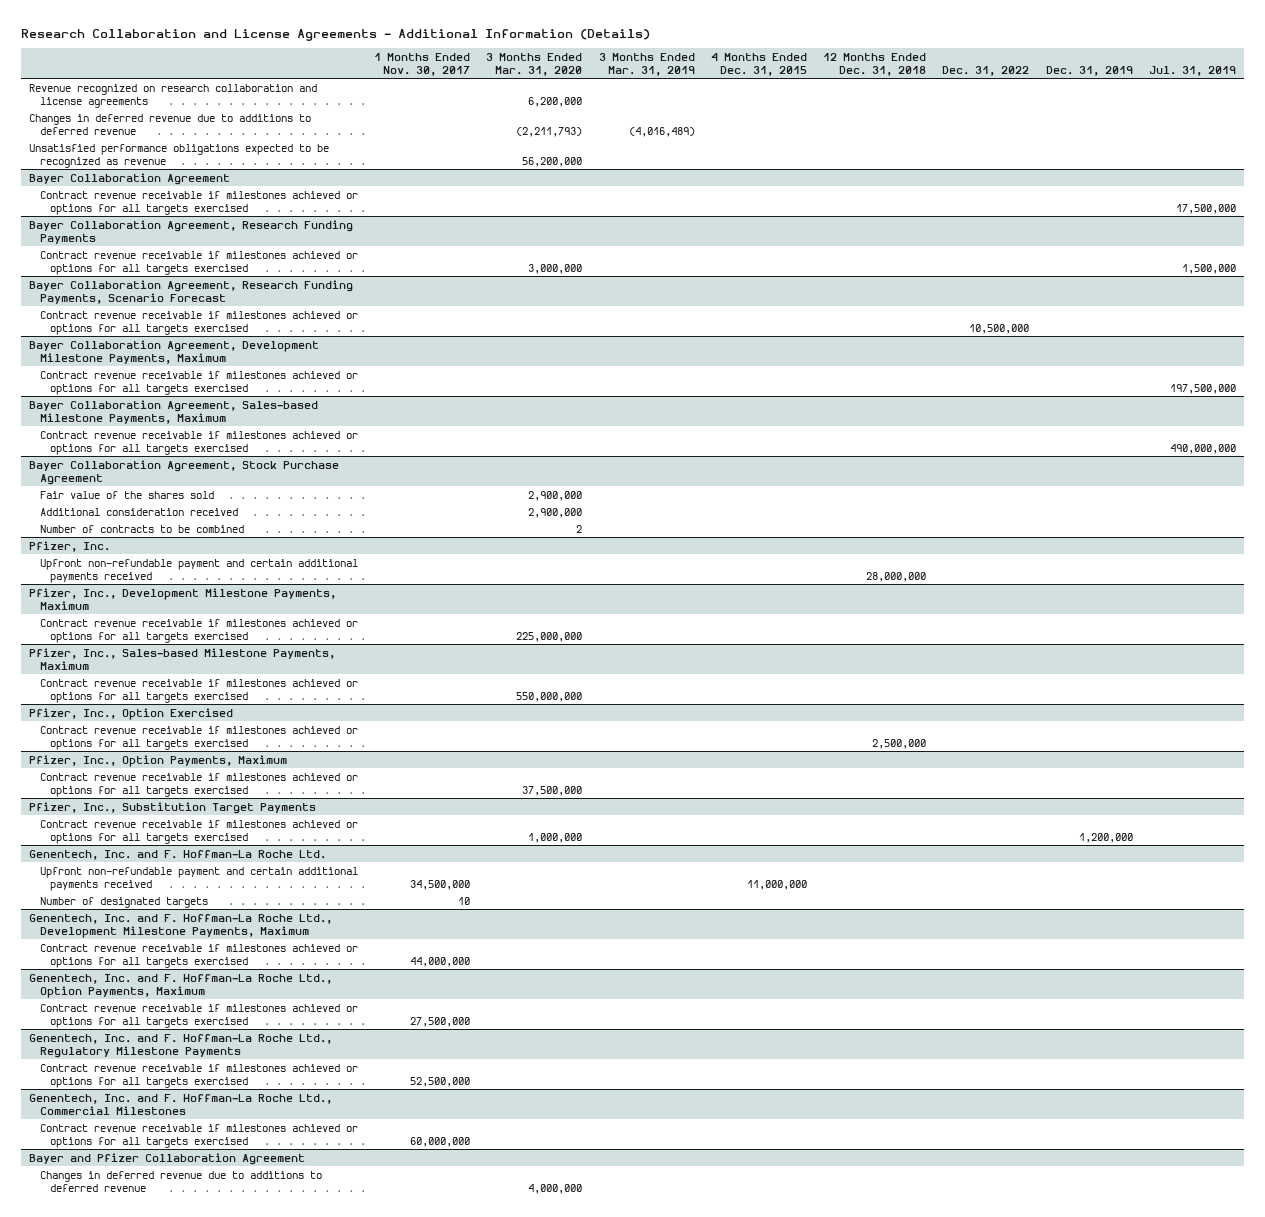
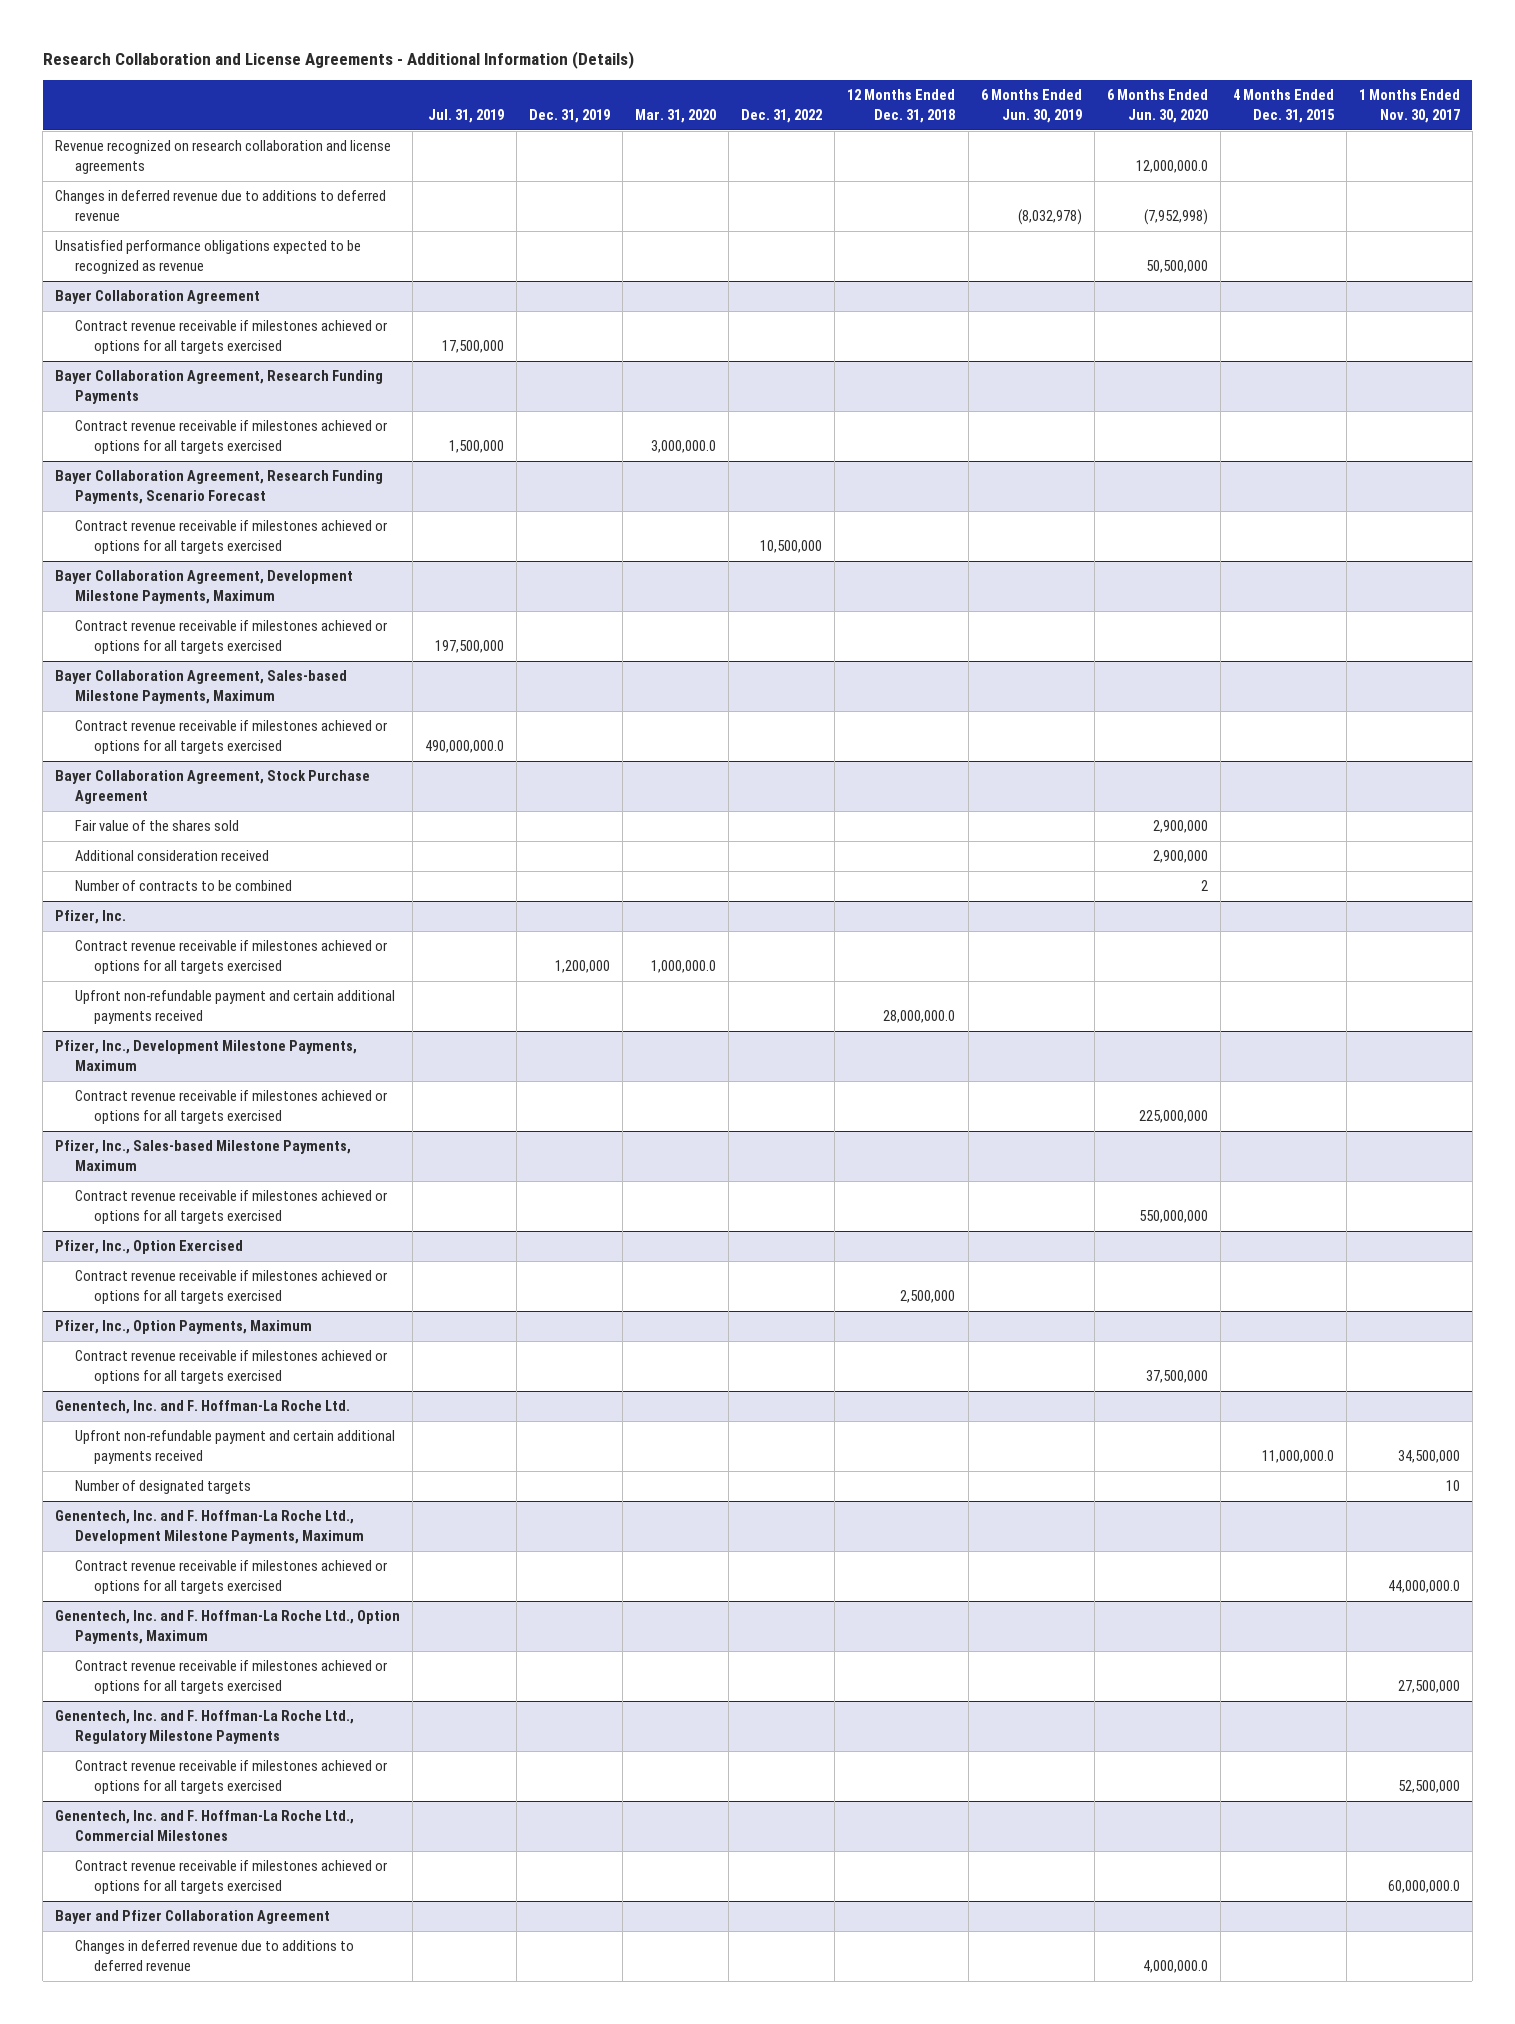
- | 1 Months Ended Nov. 30, 2017 | 3 Months Ended Mar. 31, 2020 | 3 Months Ended Mar. 31, 2019 | 4 Months Ended Dec. 31, 2015 | 12 Months Ended Dec. 31, 2018 | Dec. 31, 2022 | Dec. 31, 2019 | Jul. 31, 2019
+ | Jul. 31, 2019 | Dec. 31, 2019 | Mar. 31, 2020 | Dec. 31, 2022 | 12 Months Ended Dec. 31, 2018 | 6 Months Ended Jun. 30, 2019 | 6 Months Ended Jun. 30, 2020 | 4 Months Ended Dec. 31, 2015 | 1 Months Ended Nov. 30, 2017
@ Bayer Collaboration Agreement, Sales-based Milestone Payments, Maximum
- Contract revenue receivable if milestones achieved or options for all targets exercised | | | | | | | | 490,000,000
+ Contract revenue receivable if milestones achieved or options for all targets exercised | 490,000,000.0 | | | | | | | |
@ Pfizer, Inc.
- Upfront non-refundable payment and certain additional payments received | | | | | 28,000,000 | | |
+ Contract revenue receivable if milestones achieved or options for all targets exercised | | 1,200,000 | 1,000,000.0 | | | | | |
+ Upfront non-refundable payment and certain additional payments received | | | | | 28,000,000.0 | | | |
- Pfizer, Inc., Substitution Target Payments
- Contract revenue receivable if milestones achieved or options for all targets exercised | | 1,000,000 | | | | | 1,200,000 |
@ Genentech, Inc. and F. Hoffman-La Roche Ltd.
- Upfront non-refundable payment and certain additional payments received | 34,500,000 | | | 11,000,000 | | | |
+ Upfront non-refundable payment and certain additional payments received | | | | | | | | 11,000,000.0 | 34,500,000
@ Genentech, Inc. and F. Hoffman-La Roche Ltd., Development Milestone Payments, Maximum
- Contract revenue receivable if milestones achieved or options for all targets exercised | 44,000,000 | | | | | | |
+ Contract revenue receivable if milestones achieved or options for all targets exercised | | | | | | | | | 44,000,000.0
@ Genentech, Inc. and F. Hoffman-La Roche Ltd., Commercial Milestones
- Contract revenue receivable if milestones achieved or options for all targets exercised | 60,000,000 | | | | | | |
+ Contract revenue receivable if milestones achieved or options for all targets exercised | | | | | | | | | 60,000,000.0

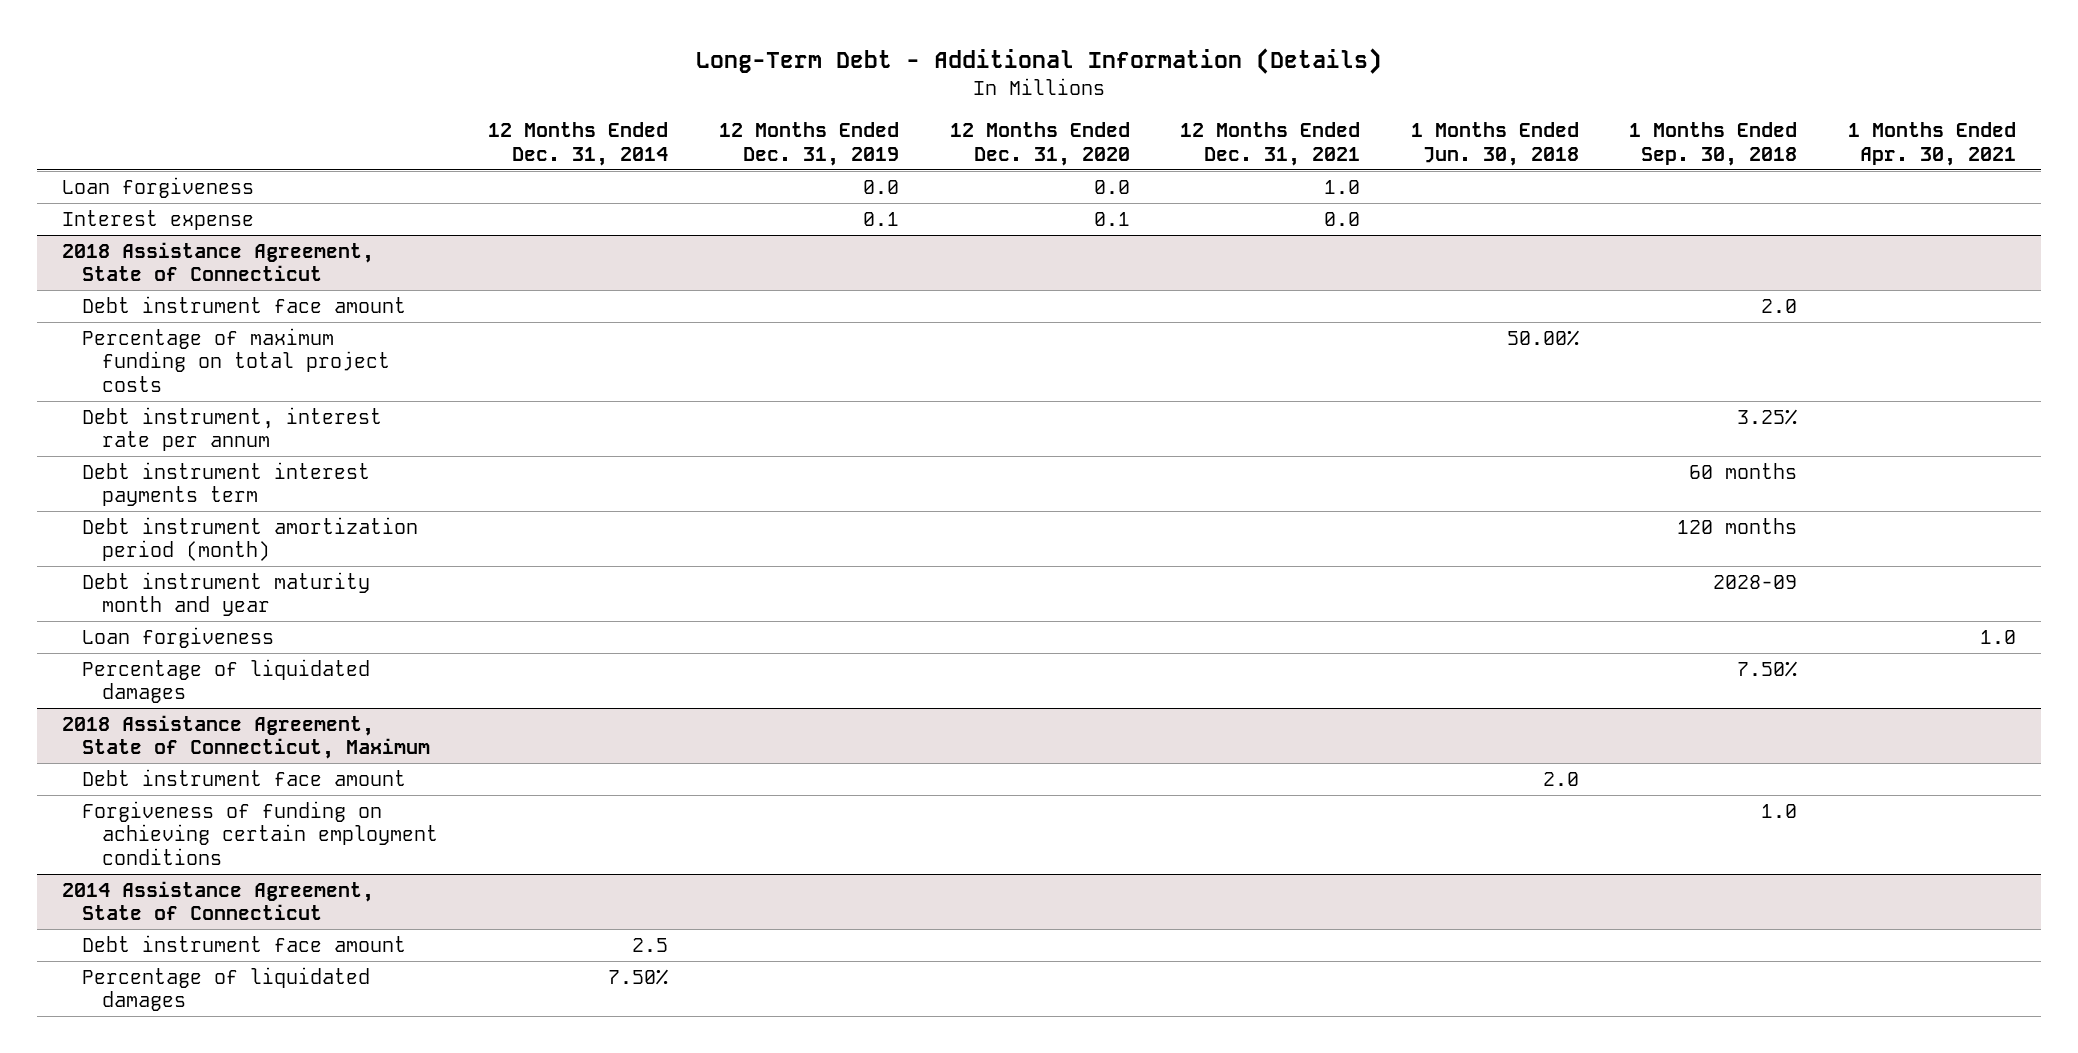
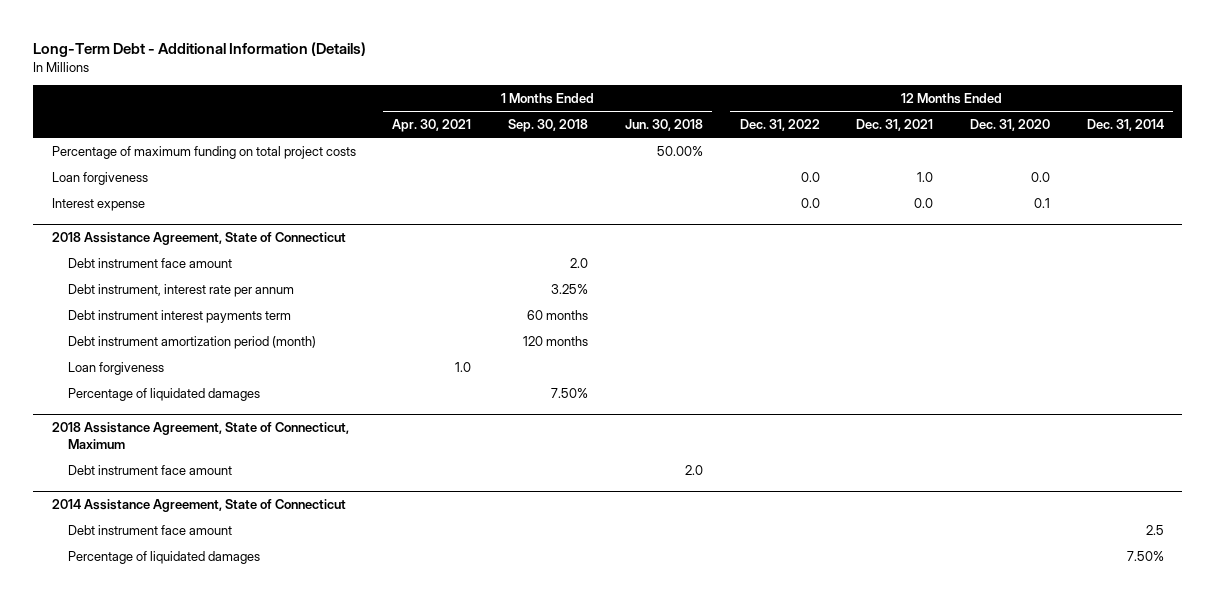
- | 12 Months Ended Dec. 31, 2014 | 12 Months Ended Dec. 31, 2019 | 12 Months Ended Dec. 31, 2020 | 12 Months Ended Dec. 31, 2021 | 1 Months Ended Jun. 30, 2018 | 1 Months Ended Sep. 30, 2018 | 1 Months Ended Apr. 30, 2021
+ | 1 Months Ended Apr. 30, 2021 | 1 Months Ended Sep. 30, 2018 | 1 Months Ended Jun. 30, 2018 | 12 Months Ended Dec. 31, 2022 | 12 Months Ended Dec. 31, 2021 | 12 Months Ended Dec. 31, 2020 | 12 Months Ended Dec. 31, 2014
+ Percentage of maximum funding on total project costs | | | 50.00% | | | |
@ 2018 Assistance Agreement, State of Connecticut
- Percentage of maximum funding on total project costs | | | | | 50.00% | |
- Debt instrument maturity month and year | | | | | | 2028-09 |
@ 2018 Assistance Agreement, State of Connecticut, Maximum
- Forgiveness of funding on achieving certain employment conditions | | | | | | 1.0 |

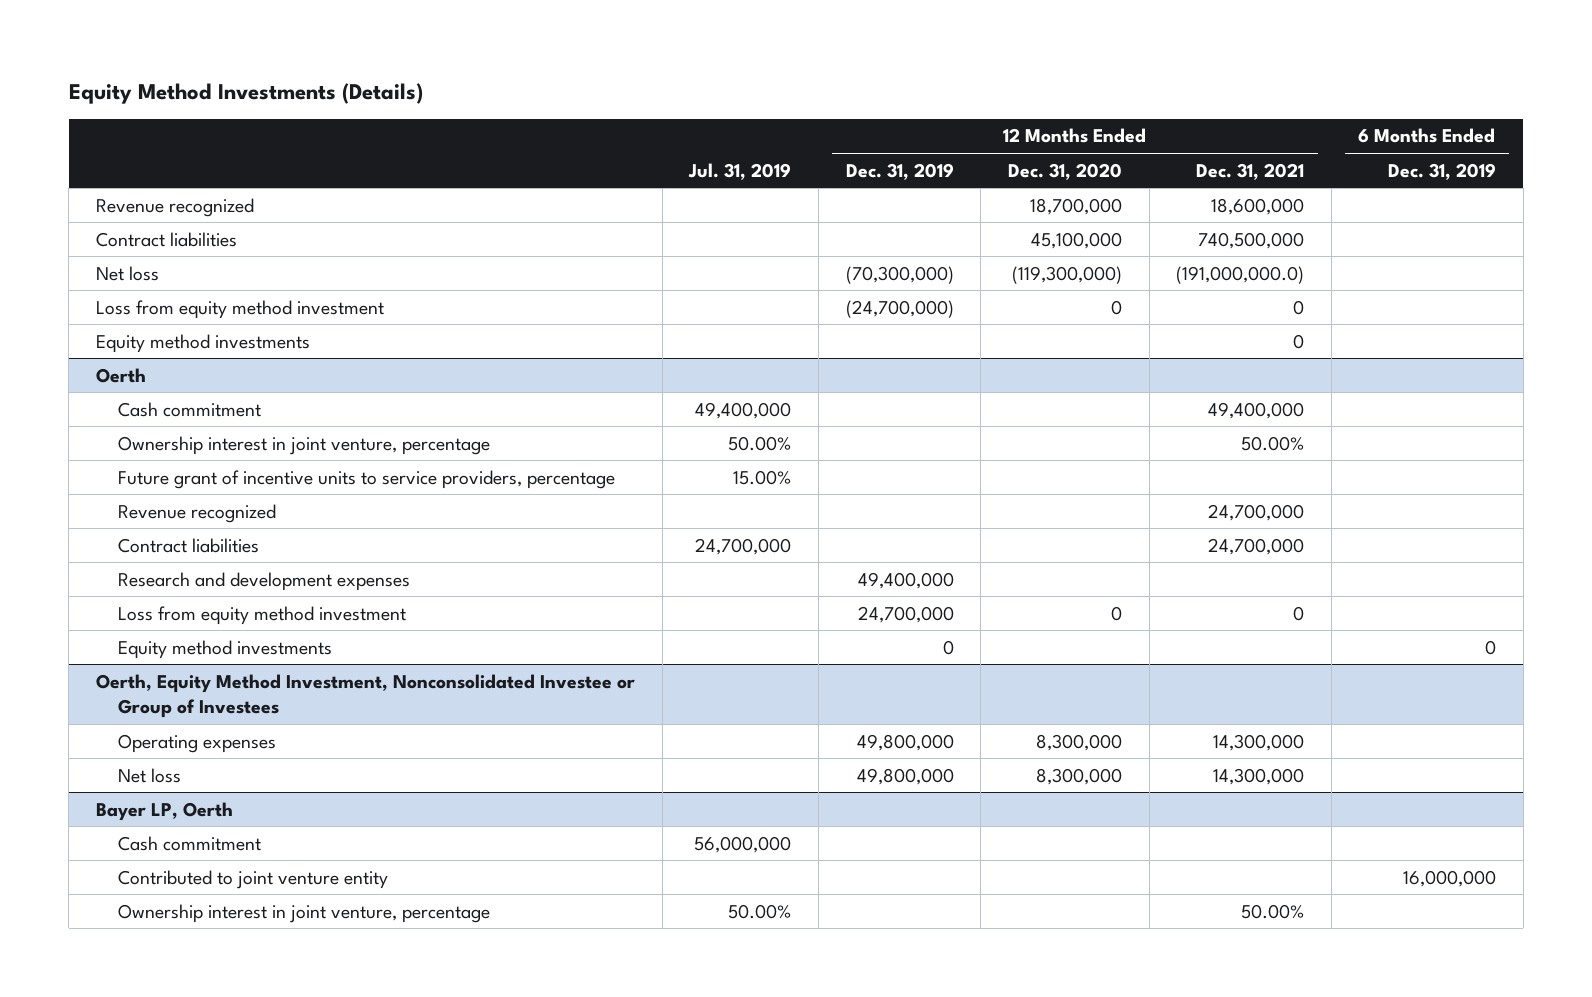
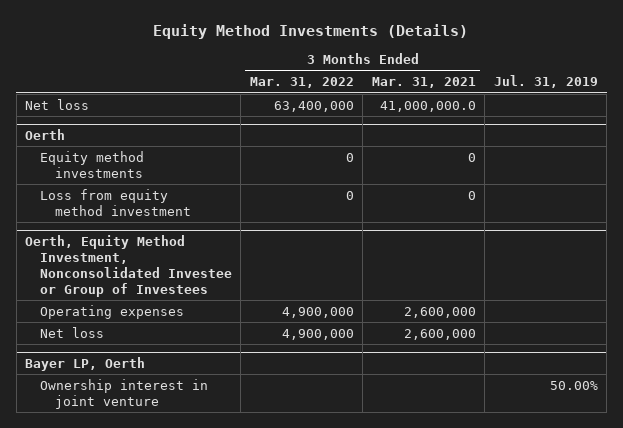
- | Jul. 31, 2019 | 12 Months Ended Dec. 31, 2019 | 12 Months Ended Dec. 31, 2020 | 12 Months Ended Dec. 31, 2021 | 6 Months Ended Dec. 31, 2019
+ | 3 Months Ended Mar. 31, 2022 | 3 Months Ended Mar. 31, 2021 | Jul. 31, 2019
- Revenue recognized | | | 18,700,000 | 18,600,000 |
- Contract liabilities | | | 45,100,000 | 740,500,000 |
- Loss from equity method investment | | (24,700,000) | 0 | 0 |
- Equity method investments | | | | 0 |
@ Oerth
- Cash commitment | 49,400,000 | | | 49,400,000 |
- Ownership interest in joint venture, percentage | 50.00% | | | 50.00% |
- Future grant of incentive units to service providers, percentage | 15.00% | | | |
- Revenue recognized | | | | 24,700,000 |
- Contract liabilities | 24,700,000 | | | 24,700,000 |
- Research and development expenses | | 49,400,000 | | |
moved down: Loss from equity method investment | 0 | 0 |
@ Bayer LP, Oerth
- Cash commitment | 56,000,000 | | | |
- Contributed to joint venture entity | | | | | 16,000,000
- Ownership interest in joint venture, percentage | 50.00% | | | 50.00% |
+ Ownership interest in joint venture | | | 50.00%

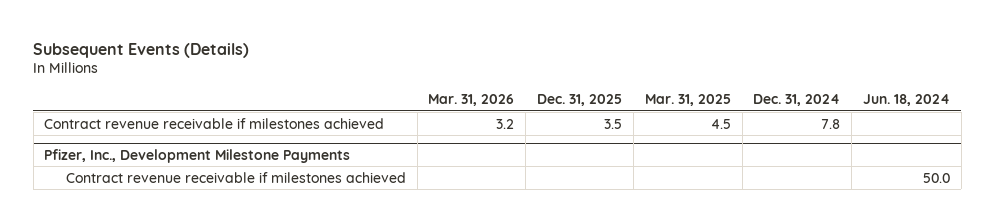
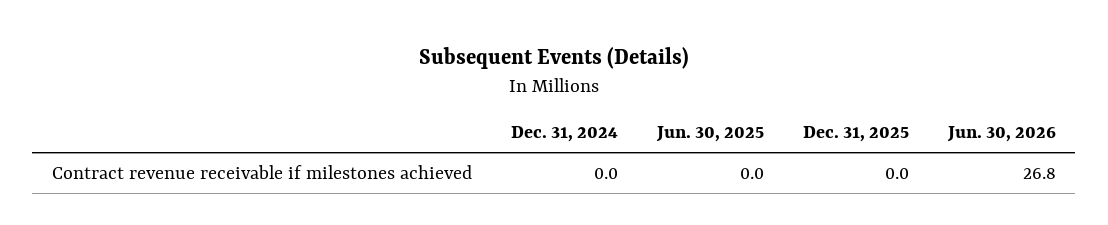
- | Mar. 31, 2026 | Dec. 31, 2025 | Mar. 31, 2025 | Dec. 31, 2024 | Jun. 18, 2024
+ | Dec. 31, 2024 | Jun. 30, 2025 | Dec. 31, 2025 | Jun. 30, 2026
- Contract revenue receivable if milestones achieved | 3.2 | 3.5 | 4.5 | 7.8 |
- Pfizer, Inc., Development Milestone Payments
- Contract revenue receivable if milestones achieved | | | | | 50.0
+ Contract revenue receivable if milestones achieved | 0.0 | 0.0 | 0.0 | 26.8

